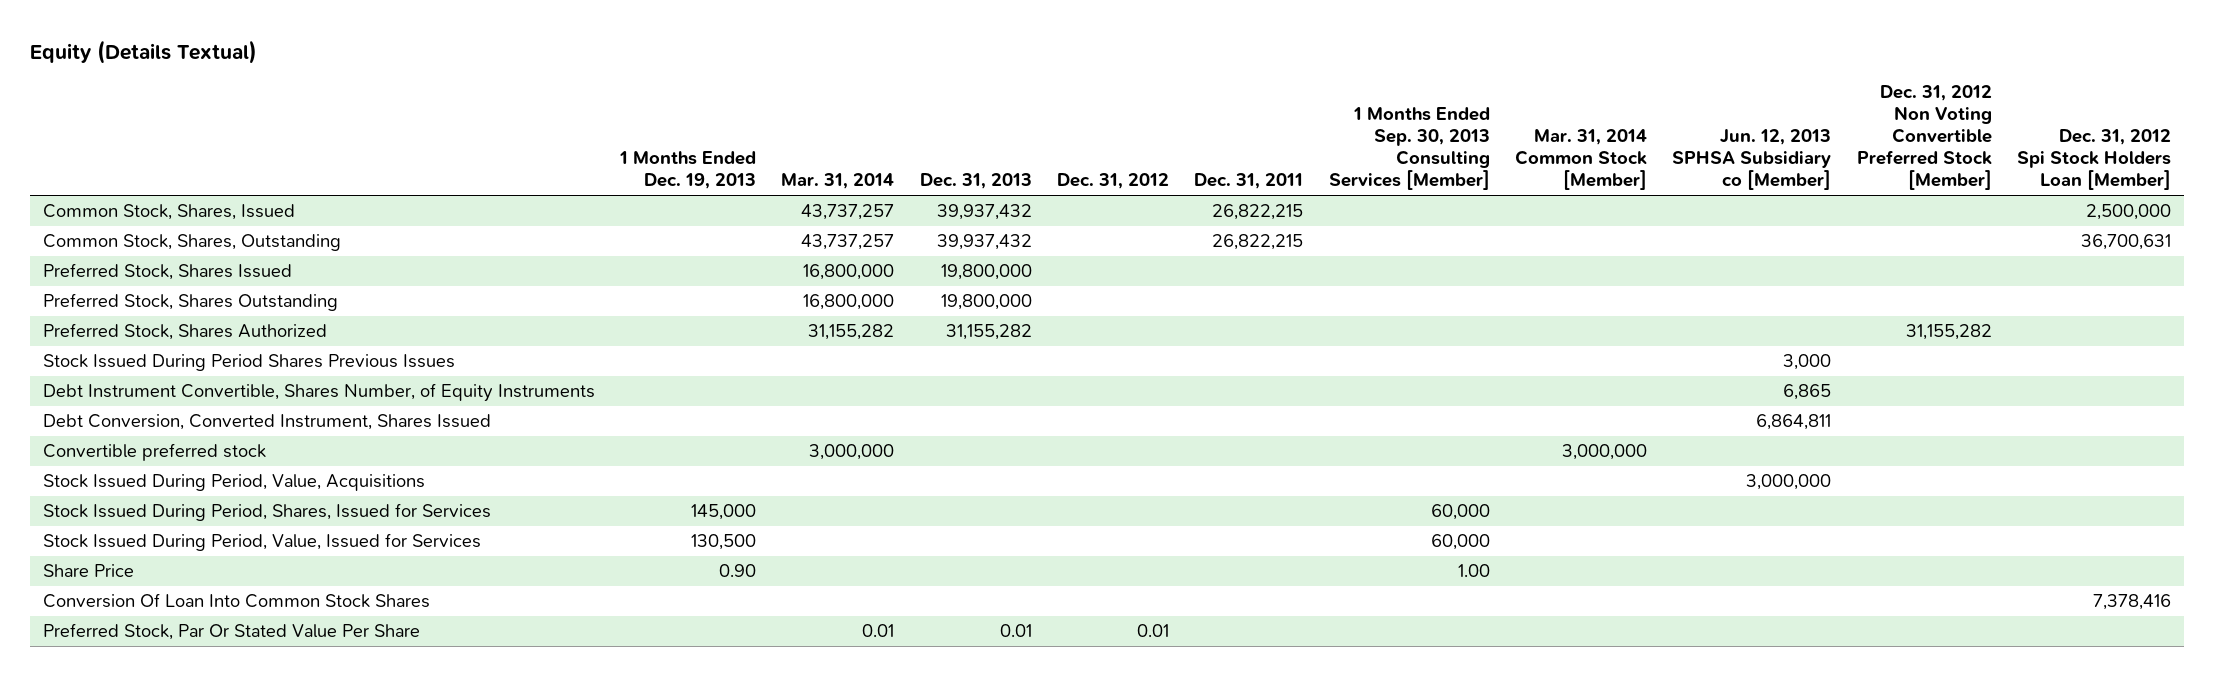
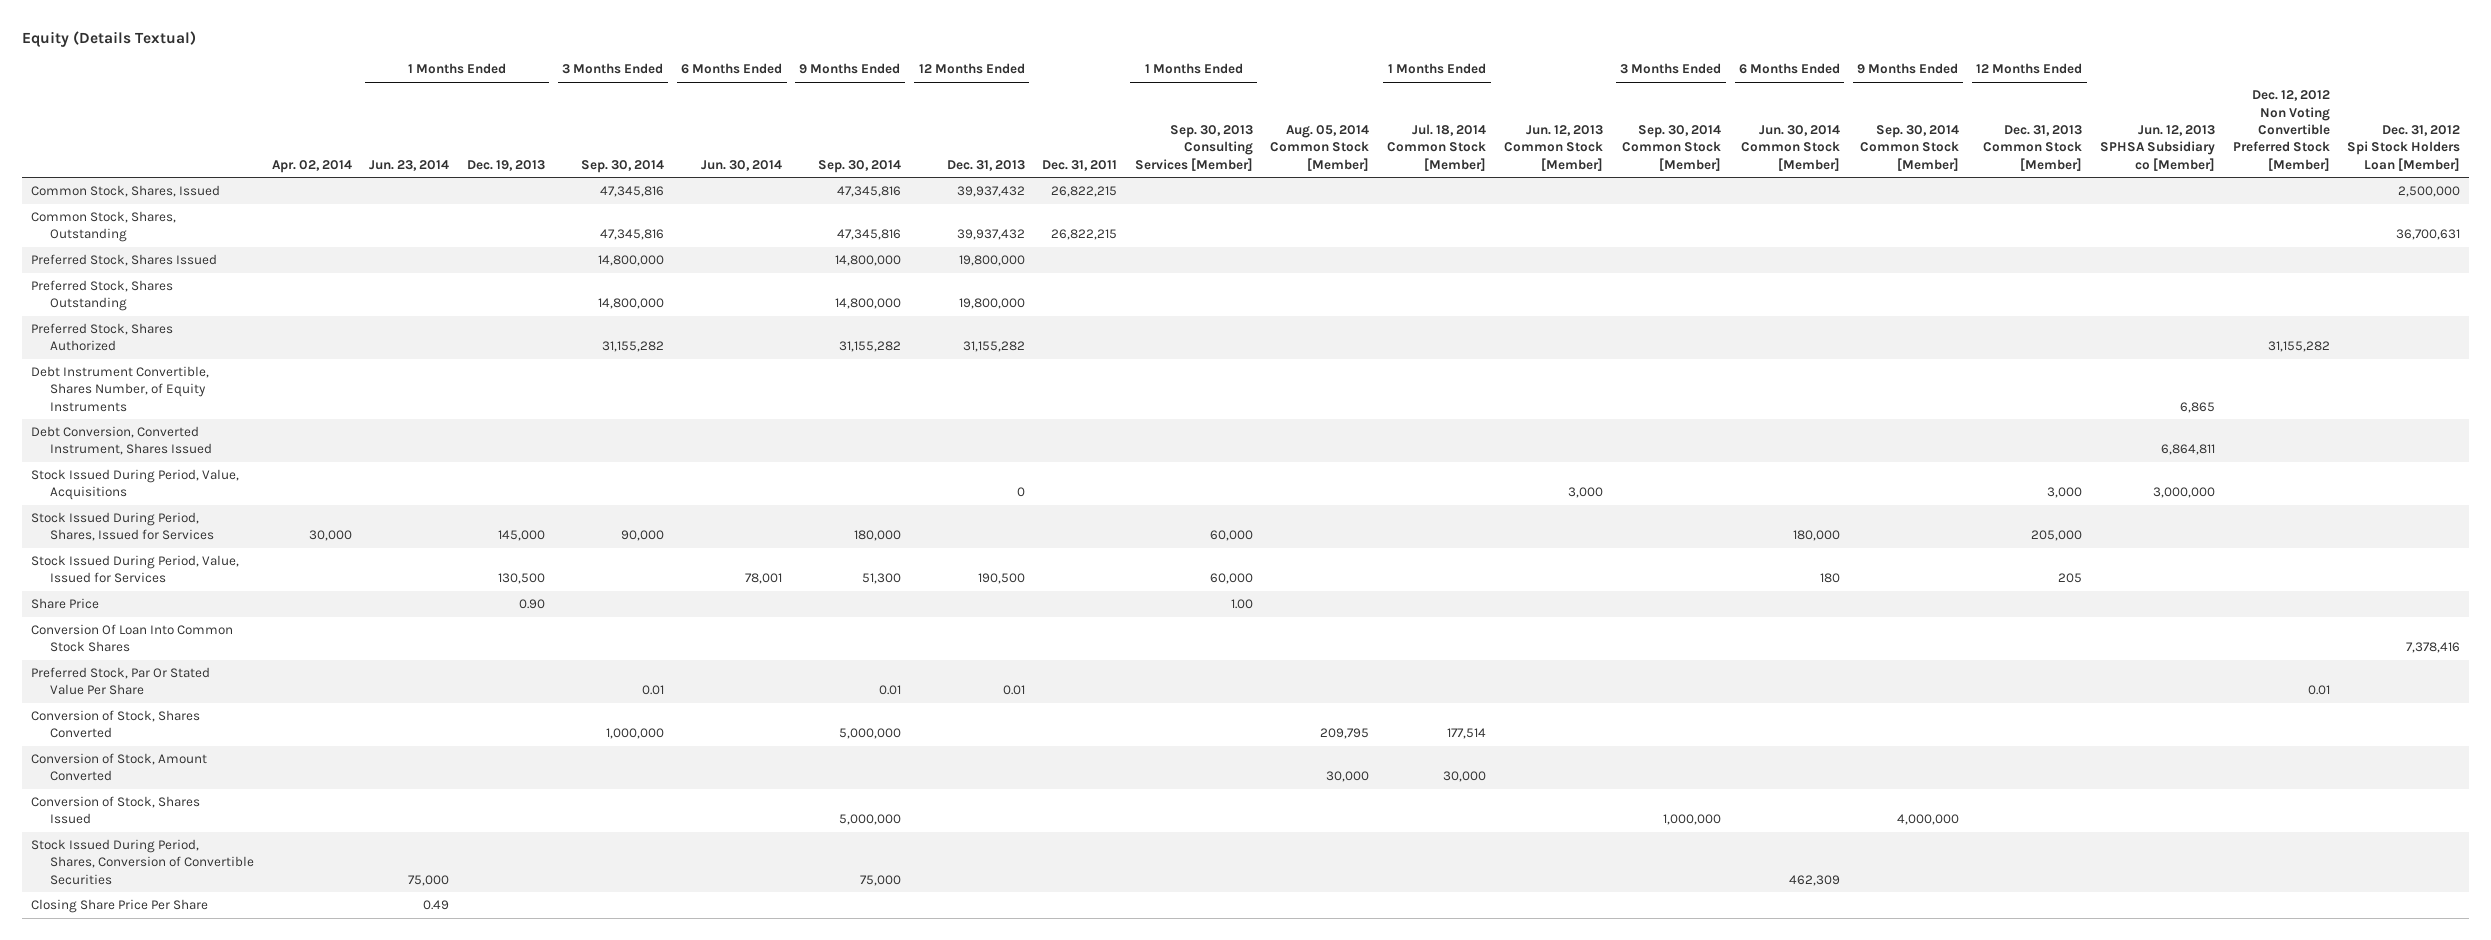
- | 1 Months Ended Dec. 19, 2013 | Mar. 31, 2014 | Dec. 31, 2013 | Dec. 31, 2012 | Dec. 31, 2011 | 1 Months Ended Sep. 30, 2013 Consulting Services [Member] | Mar. 31, 2014 Common Stock [Member] | Jun. 12, 2013 SPHSA Subsidiary co [Member] | Dec. 31, 2012 Non Voting Convertible Preferred Stock [Member] | Dec. 31, 2012 Spi Stock Holders Loan [Member]
+ | Apr. 02, 2014 | 1 Months Ended Jun. 23, 2014 | 1 Months Ended Dec. 19, 2013 | 3 Months Ended Sep. 30, 2014 | 6 Months Ended Jun. 30, 2014 | 9 Months Ended Sep. 30, 2014 | 12 Months Ended Dec. 31, 2013 | Dec. 31, 2011 | 1 Months Ended Sep. 30, 2013 Consulting Services [Member] | Aug. 05, 2014 Common Stock [Member] | 1 Months Ended Jul. 18, 2014 Common Stock [Member] | Jun. 12, 2013 Common Stock [Member] | 3 Months Ended Sep. 30, 2014 Common Stock [Member] | 6 Months Ended Jun. 30, 2014 Common Stock [Member] | 9 Months Ended Sep. 30, 2014 Common Stock [Member] | 12 Months Ended Dec. 31, 2013 Common Stock [Member] | Jun. 12, 2013 SPHSA Subsidiary co [Member] | Dec. 12, 2012 Non Voting Convertible Preferred Stock [Member] | Dec. 31, 2012 Spi Stock Holders Loan [Member]
- Stock Issued During Period Shares Previous Issues | | | | | | | | 3,000 | |
- Convertible preferred stock | | 3,000,000 | | | | | 3,000,000 | | |
+ Conversion of Stock, Shares Converted | | | | 1,000,000 | | 5,000,000 | | | | 209,795 | 177,514 | | | | | | | |
+ Conversion of Stock, Amount Converted | | | | | | | | | | 30,000 | 30,000 | | | | | | | |
+ Conversion of Stock, Shares Issued | | | | | | 5,000,000 | | | | | | | 1,000,000 | | 4,000,000 | | | |
+ Stock Issued During Period, Shares, Conversion of Convertible Securities | | 75,000 | | | | 75,000 | | | | | | | | 462,309 | | | | |
+ Closing Share Price Per Share | | 0.49 | | | | | | | | | | | | | | | | |

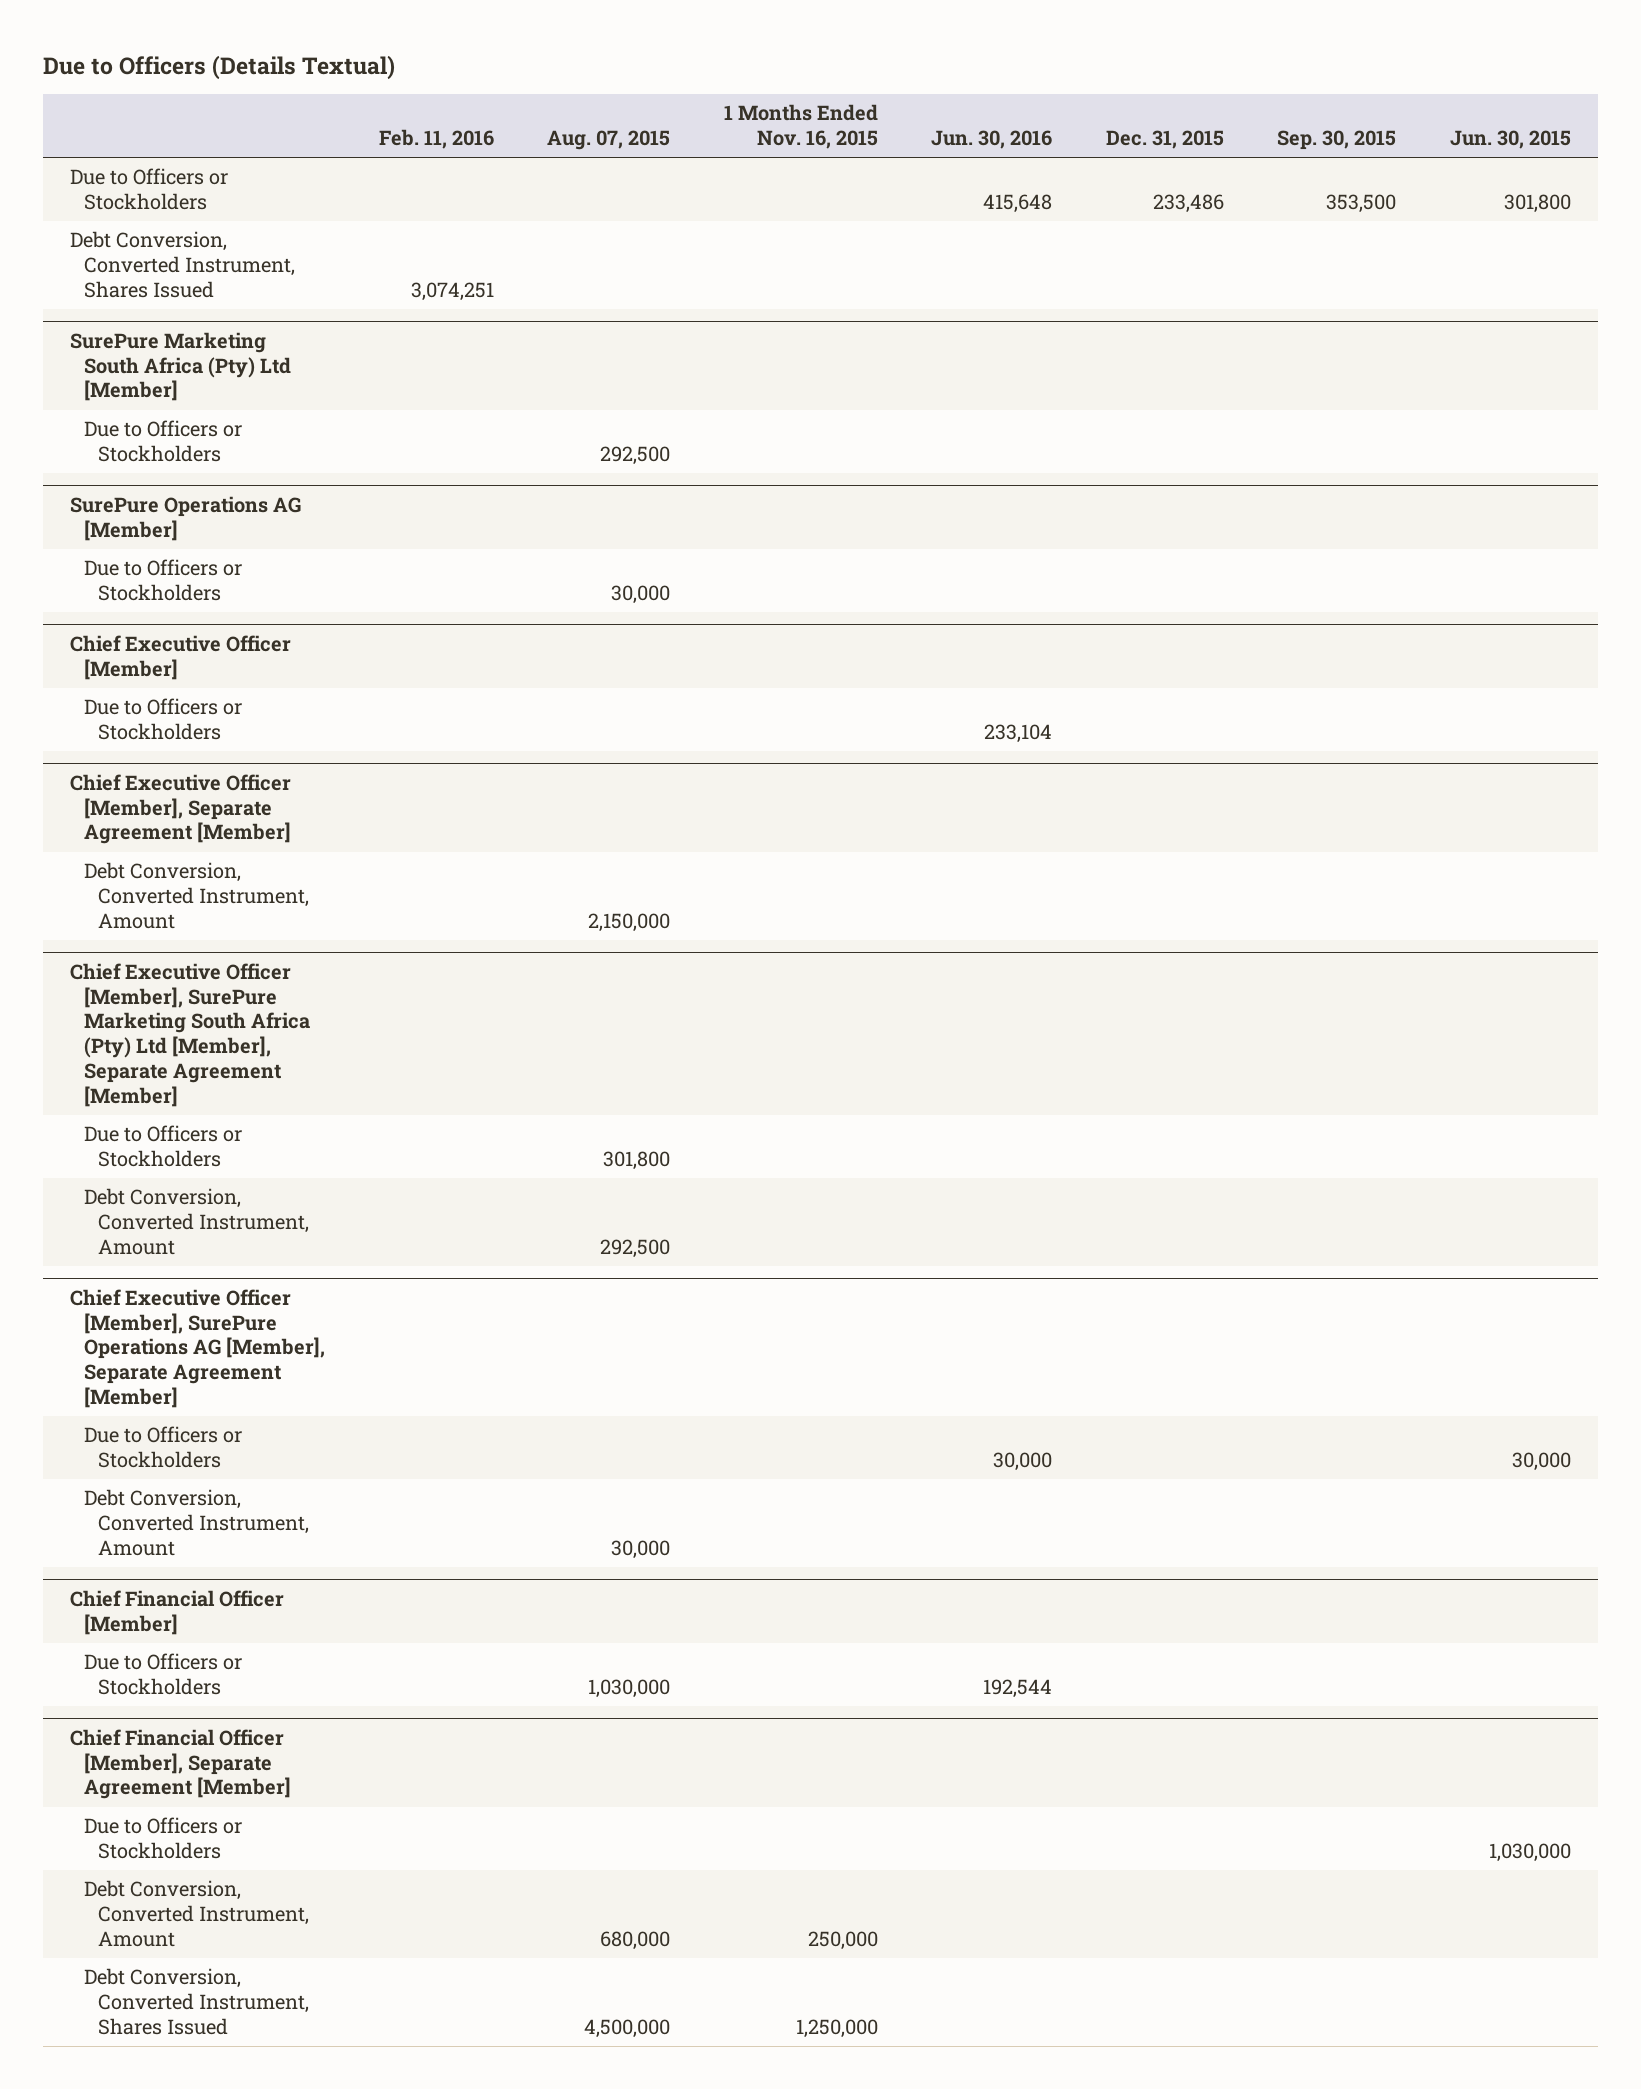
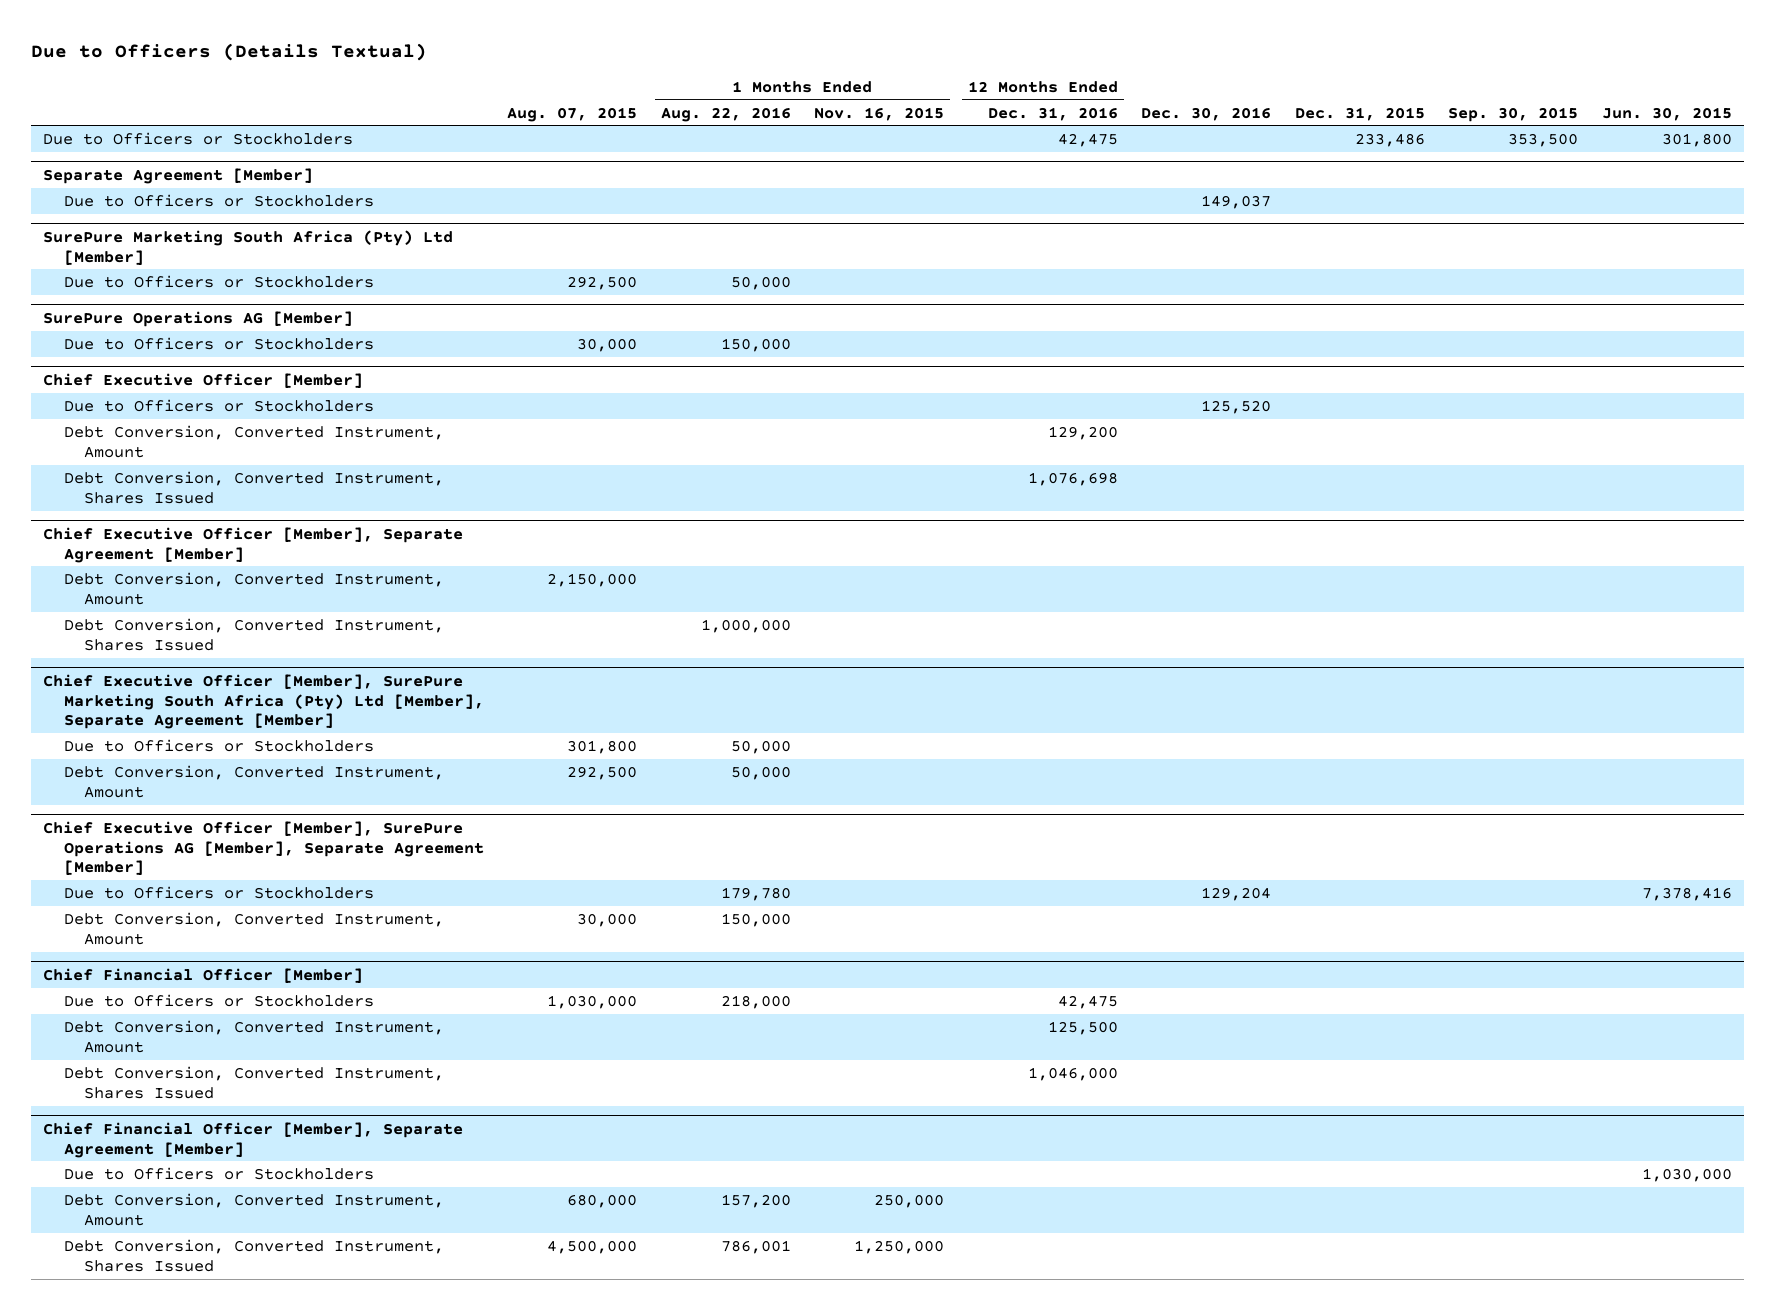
- | Feb. 11, 2016 | Aug. 07, 2015 | 1 Months Ended Nov. 16, 2015 | Jun. 30, 2016 | Dec. 31, 2015 | Sep. 30, 2015 | Jun. 30, 2015
+ | Aug. 07, 2015 | 1 Months Ended Aug. 22, 2016 | 1 Months Ended Nov. 16, 2015 | 12 Months Ended Dec. 31, 2016 | Dec. 30, 2016 | Dec. 31, 2015 | Sep. 30, 2015 | Jun. 30, 2015
- Debt Conversion, Converted Instrument, Shares Issued | 3,074,251 | | | | | |
+ Separate Agreement [Member]
+ Due to Officers or Stockholders | | | | | 149,037 | | |
@ Chief Executive Officer [Member]
+ Debt Conversion, Converted Instrument, Amount | | | | 129,200 | | | |
+ Debt Conversion, Converted Instrument, Shares Issued | | | | 1,076,698 | | | |
@ Chief Executive Officer [Member], Separate Agreement [Member]
+ Debt Conversion, Converted Instrument, Shares Issued | | 1,000,000 | | | | | |
@ Chief Executive Officer [Member], SurePure Operations AG [Member], Separate Agreement [Member]
- Due to Officers or Stockholders | | | | 30,000 | | | 30,000
+ Due to Officers or Stockholders | | 179,780 | | | 129,204 | | | 7,378,416
@ Chief Financial Officer [Member]
+ Debt Conversion, Converted Instrument, Amount | | | | 125,500 | | | |
+ Debt Conversion, Converted Instrument, Shares Issued | | | | 1,046,000 | | | |

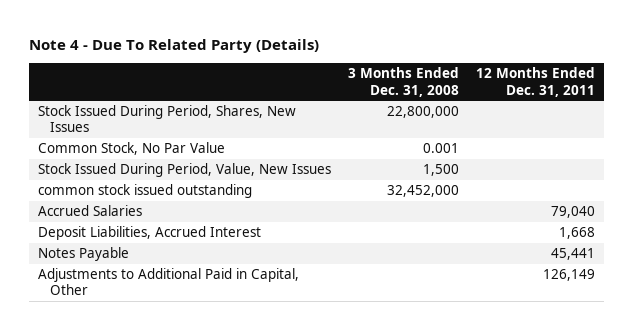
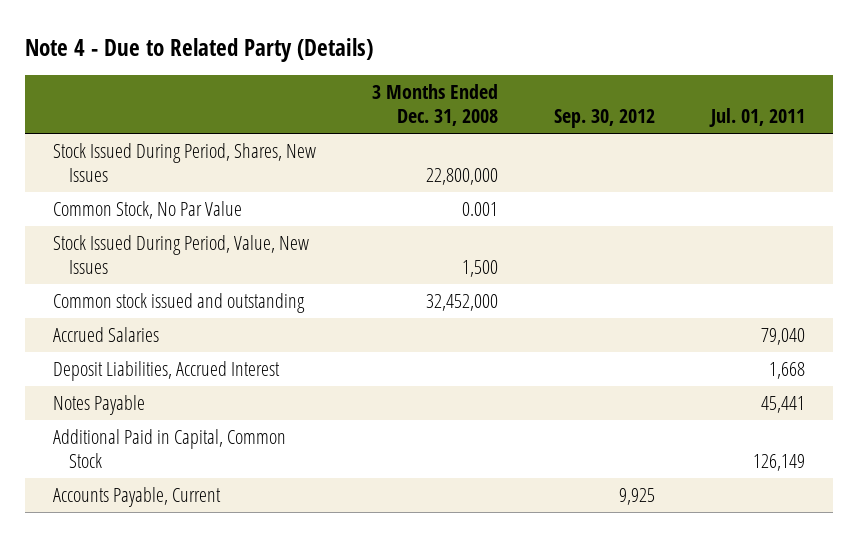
- Note 4 - Due To Related Party (Details)
+ Note 4 - Due to Related Party (Details)
- | 3 Months Ended Dec. 31, 2008 | 12 Months Ended Dec. 31, 2011
+ | 3 Months Ended Dec. 31, 2008 | Sep. 30, 2012 | Jul. 01, 2011
- common stock issued outstanding | 32,452,000 |
+ Common stock issued and outstanding | 32,452,000 | |
- Adjustments to Additional Paid in Capital, Other | | 126,149
+ Additional Paid in Capital, Common Stock | | | 126,149
+ Accounts Payable, Current | | 9,925 |

